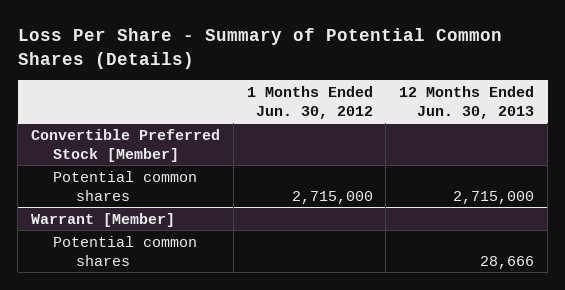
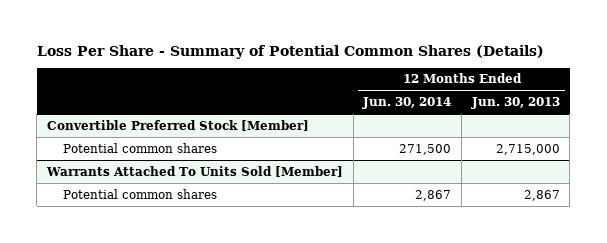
- | 1 Months Ended Jun. 30, 2012 | 12 Months Ended Jun. 30, 2013
+ | 12 Months Ended Jun. 30, 2014 | 12 Months Ended Jun. 30, 2013
- Warrant [Member]
- Potential common shares | | 28,666
+ Warrants Attached To Units Sold [Member]
+ Potential common shares | 2,867 | 2,867

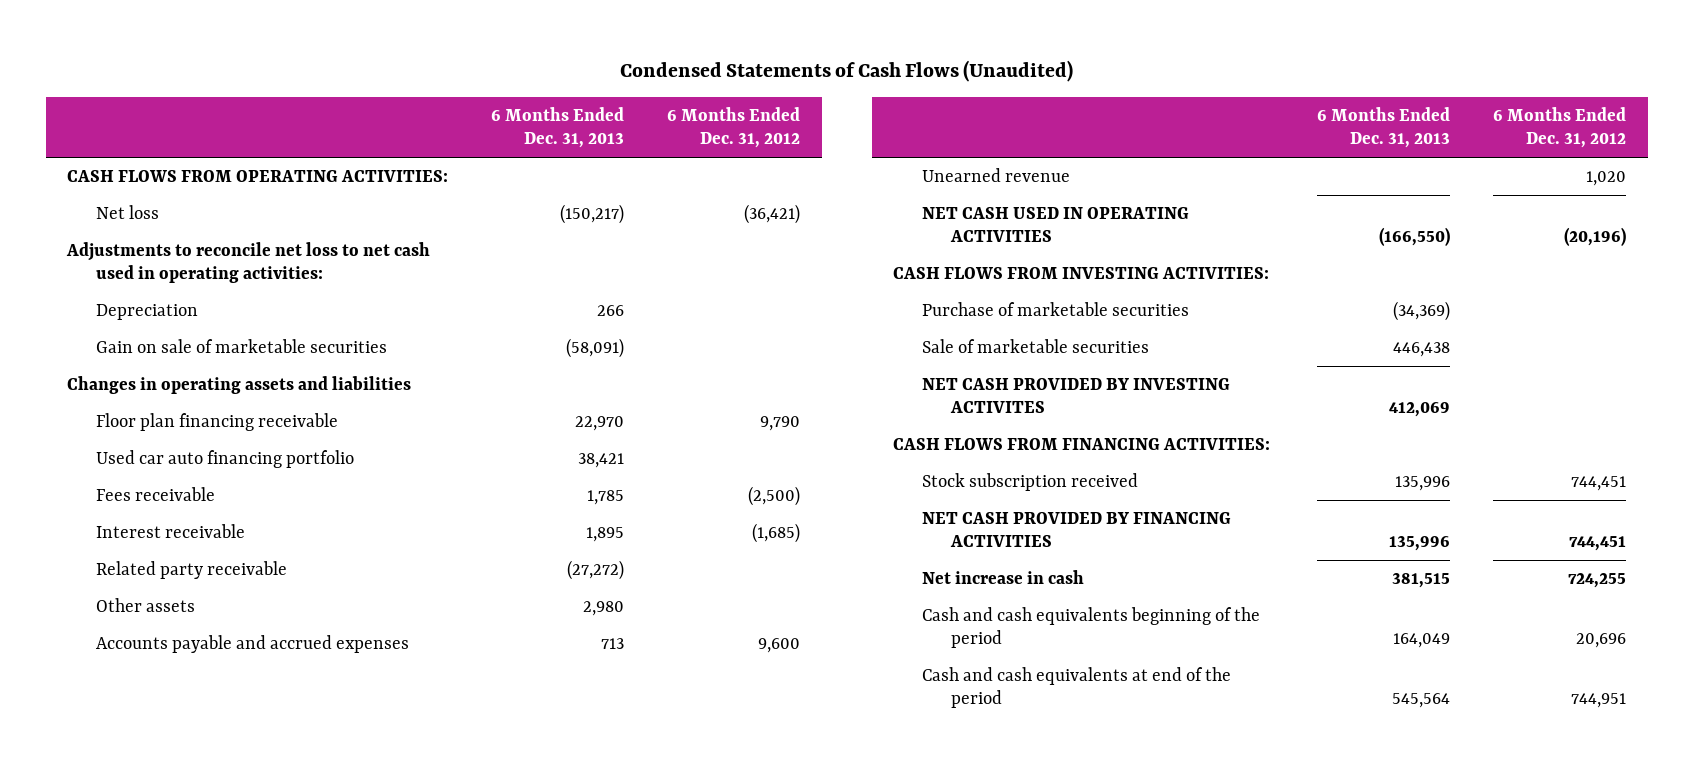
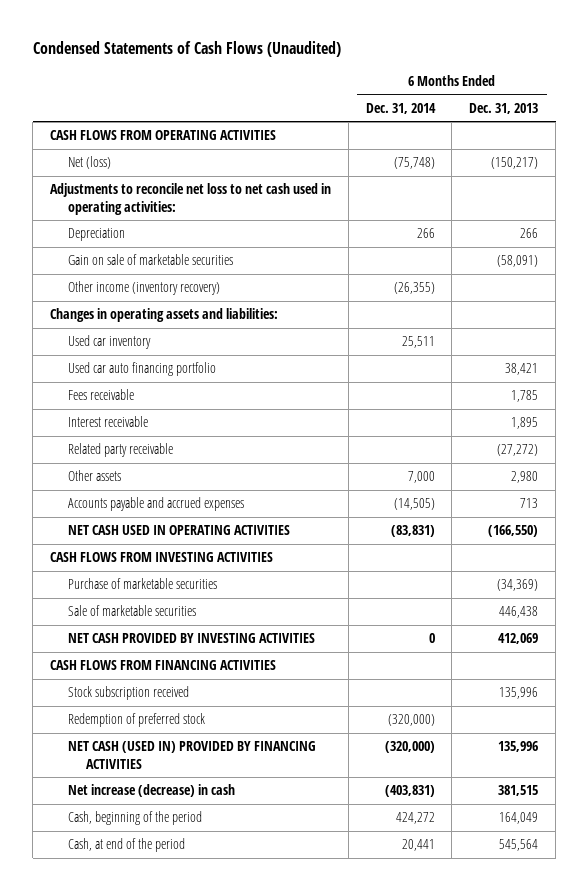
- | 6 Months Ended Dec. 31, 2013 | 6 Months Ended Dec. 31, 2012
+ | 6 Months Ended Dec. 31, 2014 | 6 Months Ended Dec. 31, 2013
- CASH FLOWS FROM OPERATING ACTIVITIES:
- Net loss | (150,217) | (36,421)
+ CASH FLOWS FROM OPERATING ACTIVITIES
+ Net (loss) | (75,748) | (150,217)
- Changes in operating assets and liabilities
- Floor plan financing receivable | 22,970 | 9,790
+ Other income (inventory recovery) | (26,355) |
+ Changes in operating assets and liabilities:
+ Used car inventory | 25,511 |
- Unearned revenue | | 1,020
- CASH FLOWS FROM INVESTING ACTIVITIES:
+ CASH FLOWS FROM INVESTING ACTIVITIES
- NET CASH PROVIDED BY INVESTING ACTIVITES | 412,069 |
- CASH FLOWS FROM FINANCING ACTIVITIES:
+ NET CASH PROVIDED BY INVESTING ACTIVITIES | 0 | 412,069
+ CASH FLOWS FROM FINANCING ACTIVITIES
- NET CASH PROVIDED BY FINANCING ACTIVITIES | 135,996 | 744,451
- Net increase in cash | 381,515 | 724,255
- Cash and cash equivalents beginning of the period | 164,049 | 20,696
- Cash and cash equivalents at end of the period | 545,564 | 744,951
+ Redemption of preferred stock | (320,000) |
+ NET CASH (USED IN) PROVIDED BY FINANCING ACTIVITIES | (320,000) | 135,996
+ Net increase (decrease) in cash | (403,831) | 381,515
+ Cash, beginning of the period | 424,272 | 164,049
+ Cash, at end of the period | 20,441 | 545,564

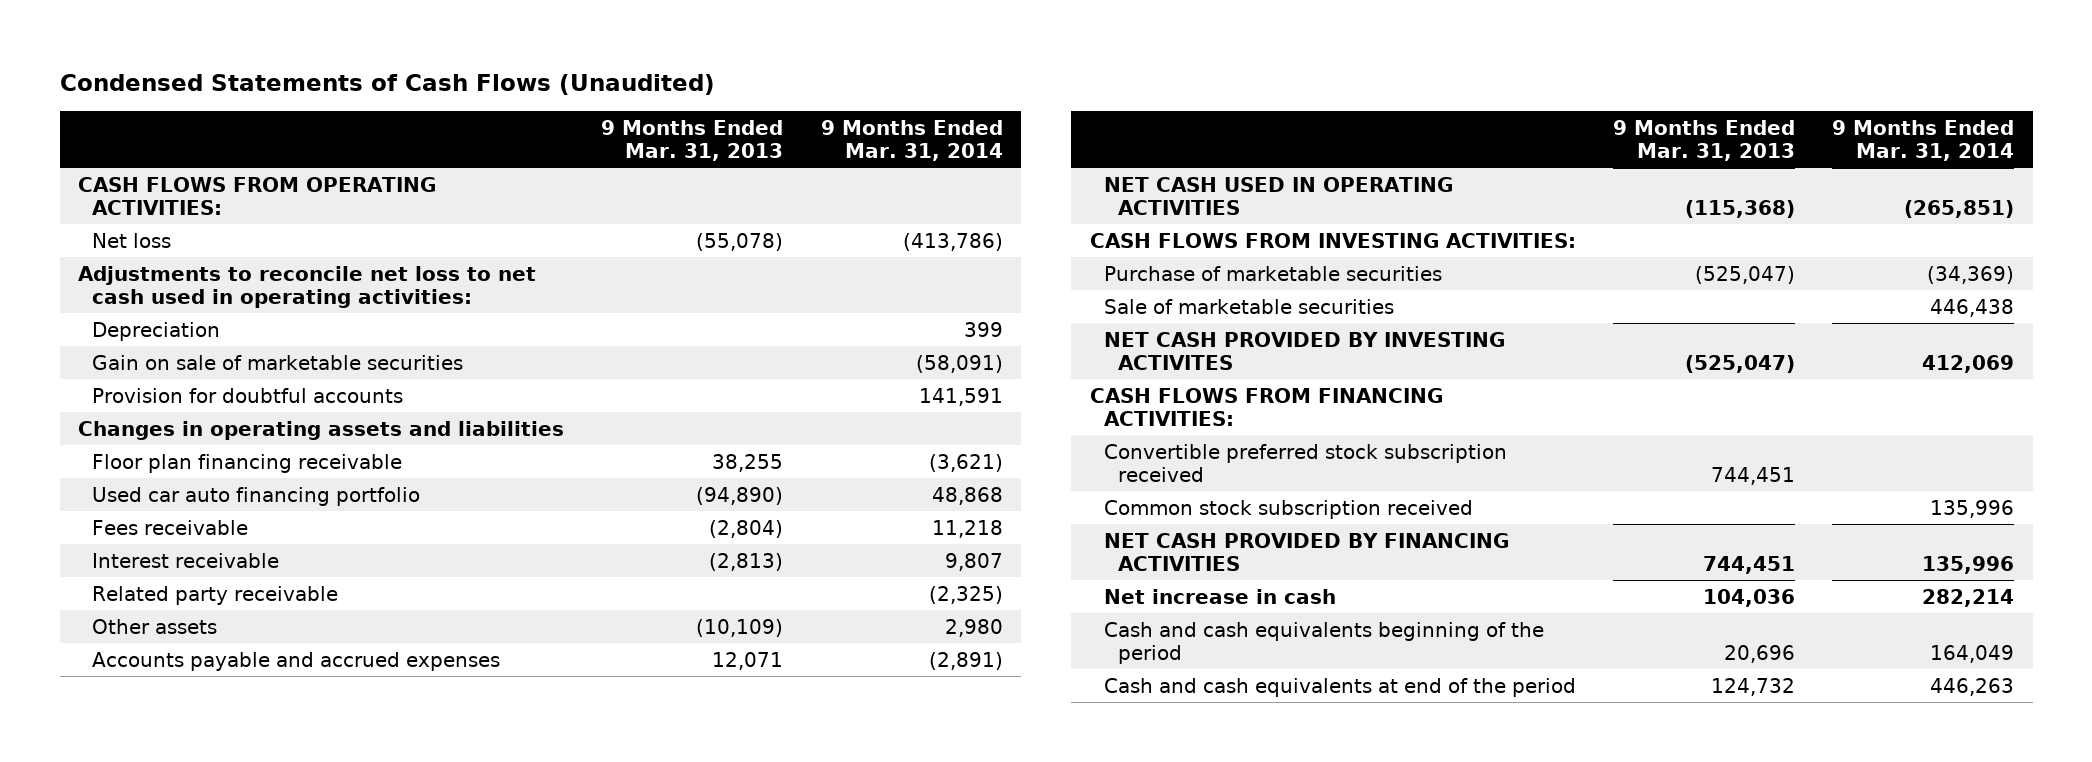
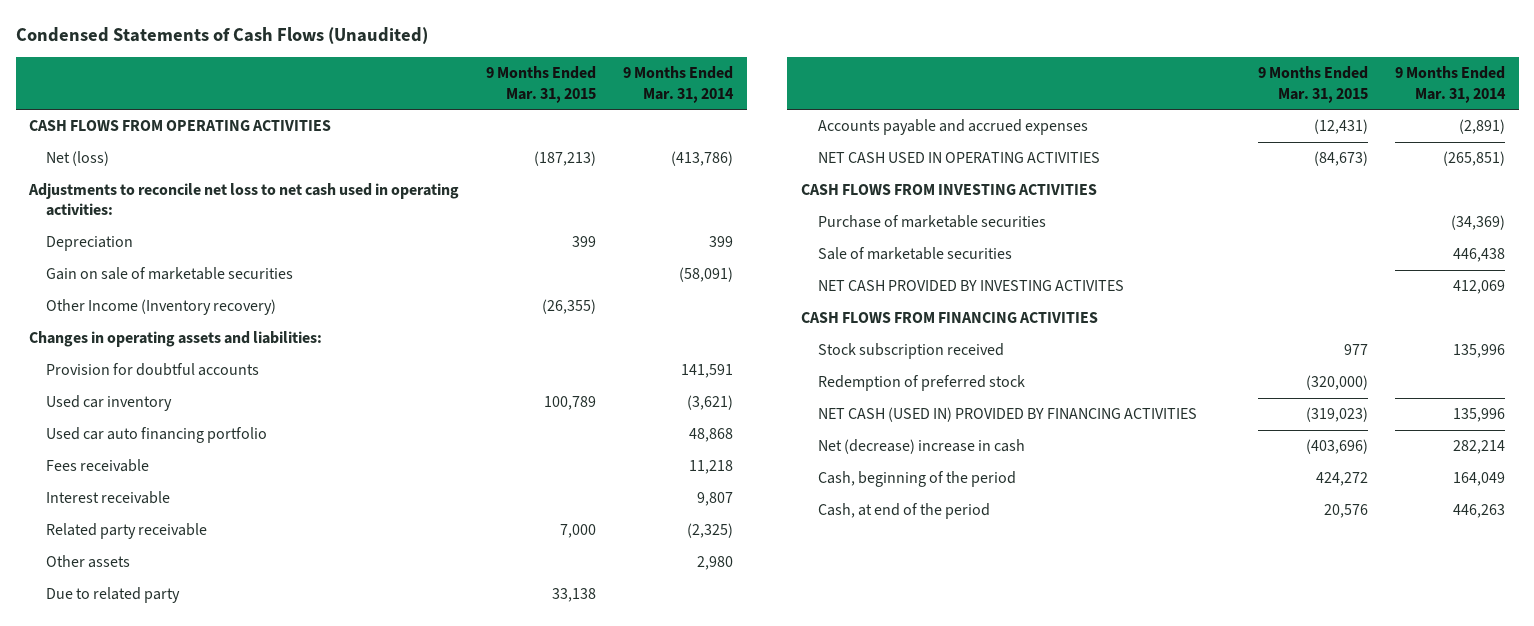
- | 9 Months Ended Mar. 31, 2013 | 9 Months Ended Mar. 31, 2014
+ | 9 Months Ended Mar. 31, 2015 | 9 Months Ended Mar. 31, 2014
- CASH FLOWS FROM OPERATING ACTIVITIES:
- Net loss | (55,078) | (413,786)
+ CASH FLOWS FROM OPERATING ACTIVITIES
+ Net (loss) | (187,213) | (413,786)
+ Other Income (Inventory recovery) | (26,355) |
+ Changes in operating assets and liabilities:
- Changes in operating assets and liabilities
- Floor plan financing receivable | 38,255 | (3,621)
+ Used car inventory | 100,789 | (3,621)
+ Due to related party | 33,138 |
- CASH FLOWS FROM INVESTING ACTIVITIES:
+ CASH FLOWS FROM INVESTING ACTIVITIES
- CASH FLOWS FROM FINANCING ACTIVITIES:
- Convertible preferred stock subscription received | 744,451 |
- Common stock subscription received | | 135,996
- NET CASH PROVIDED BY FINANCING ACTIVITIES | 744,451 | 135,996
- Net increase in cash | 104,036 | 282,214
- Cash and cash equivalents beginning of the period | 20,696 | 164,049
- Cash and cash equivalents at end of the period | 124,732 | 446,263
+ CASH FLOWS FROM FINANCING ACTIVITIES
+ Stock subscription received | 977 | 135,996
+ Redemption of preferred stock | (320,000) |
+ NET CASH (USED IN) PROVIDED BY FINANCING ACTIVITIES | (319,023) | 135,996
+ Net (decrease) increase in cash | (403,696) | 282,214
+ Cash, beginning of the period | 424,272 | 164,049
+ Cash, at end of the period | 20,576 | 446,263

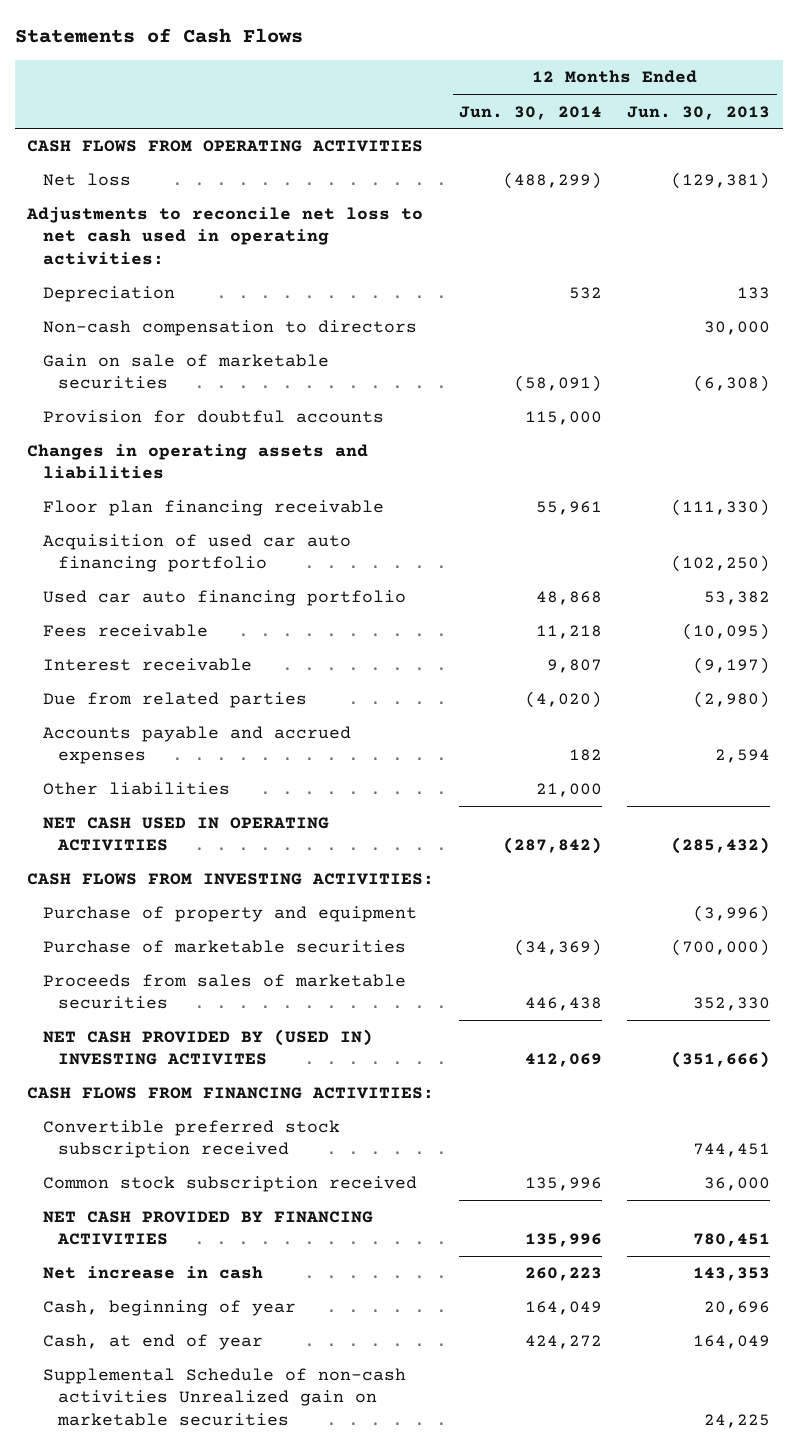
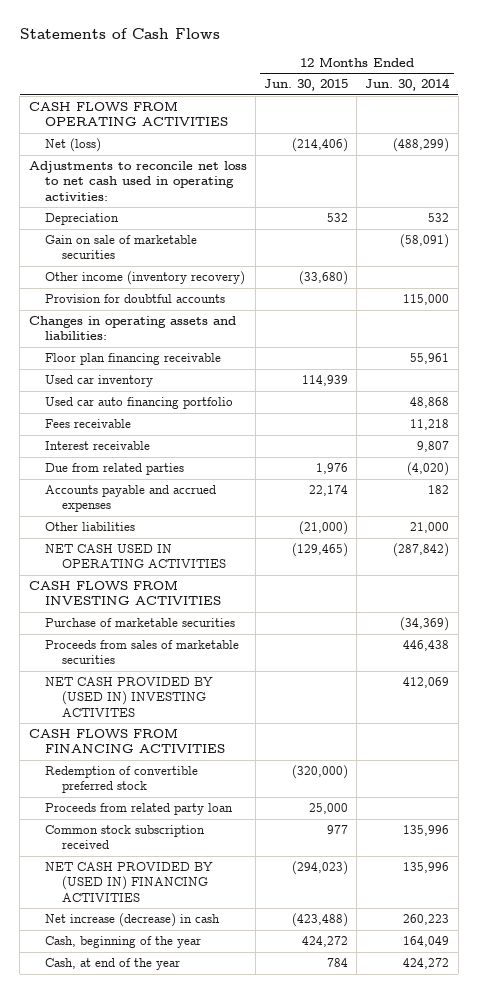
- | 12 Months Ended Jun. 30, 2014 | 12 Months Ended Jun. 30, 2013
+ | 12 Months Ended Jun. 30, 2015 | 12 Months Ended Jun. 30, 2014
- Net loss | (488,299) | (129,381)
+ Net (loss) | (214,406) | (488,299)
- Non-cash compensation to directors | | 30,000
+ Other income (inventory recovery) | (33,680) |
- Changes in operating assets and liabilities
+ Changes in operating assets and liabilities:
- Acquisition of used car auto financing portfolio | | (102,250)
+ Used car inventory | 114,939 |
- CASH FLOWS FROM INVESTING ACTIVITIES:
- Purchase of property and equipment | | (3,996)
+ CASH FLOWS FROM INVESTING ACTIVITIES
- CASH FLOWS FROM FINANCING ACTIVITIES:
- Convertible preferred stock subscription received | | 744,451
+ CASH FLOWS FROM FINANCING ACTIVITIES
+ Redemption of convertible preferred stock | (320,000) |
+ Proceeds from related party loan | 25,000 |
- NET CASH PROVIDED BY FINANCING ACTIVITIES | 135,996 | 780,451
- Net increase in cash | 260,223 | 143,353
- Cash, beginning of year | 164,049 | 20,696
- Cash, at end of year | 424,272 | 164,049
- Supplemental Schedule of non-cash activities Unrealized gain on marketable securities | | 24,225
+ NET CASH PROVIDED BY (USED IN) FINANCING ACTIVITIES | (294,023) | 135,996
+ Net increase (decrease) in cash | (423,488) | 260,223
+ Cash, beginning of the year | 424,272 | 164,049
+ Cash, at end of the year | 784 | 424,272

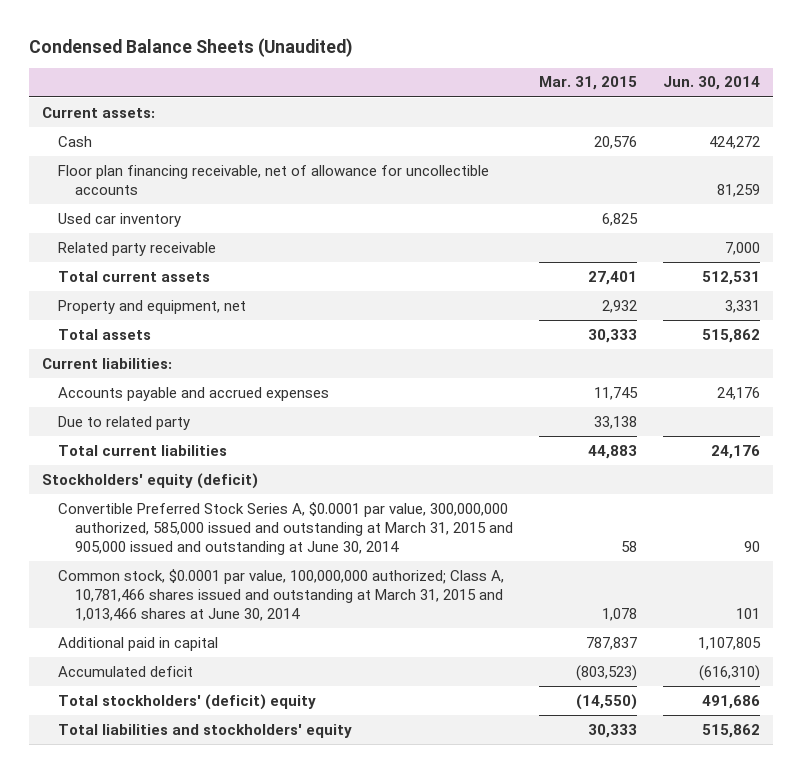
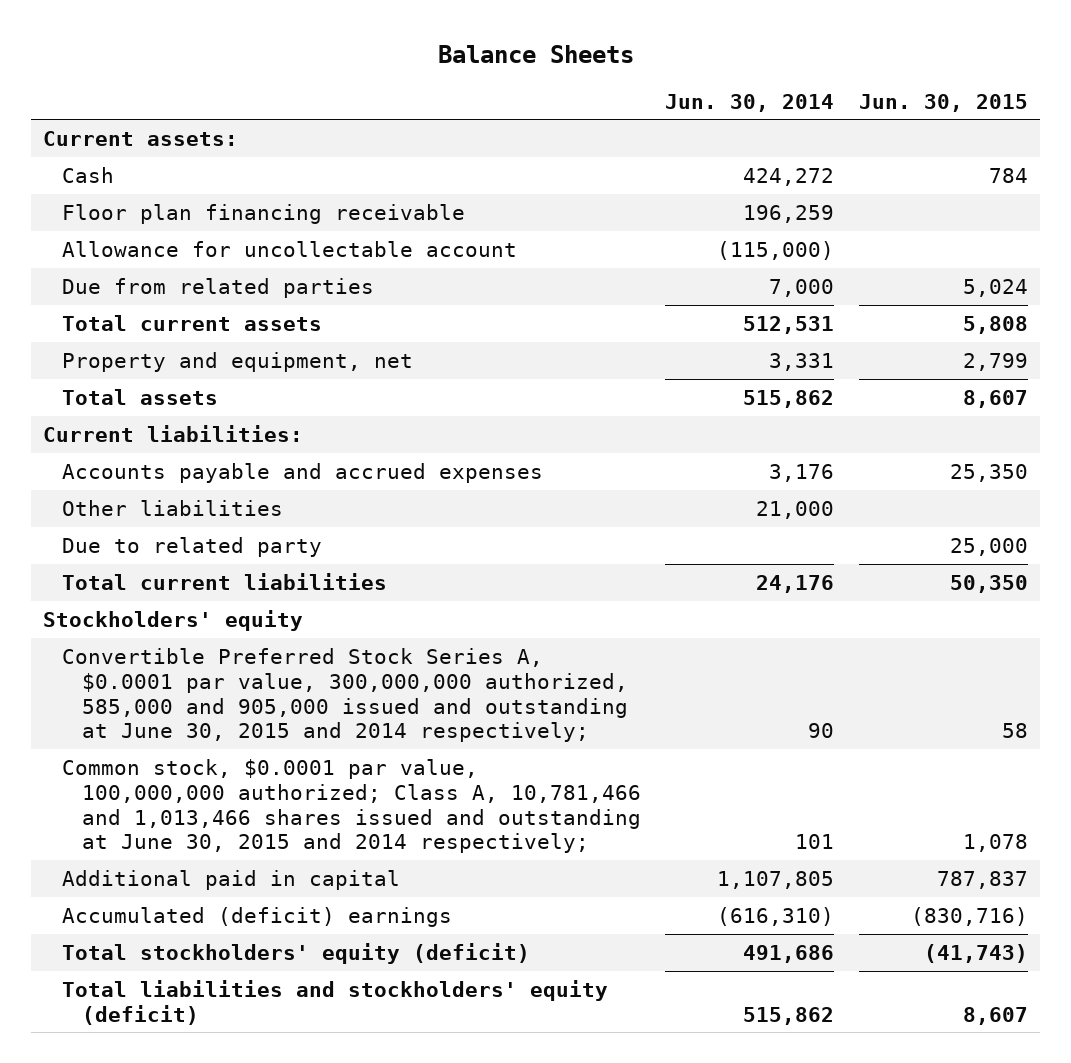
- Condensed Balance Sheets (Unaudited)
+ Balance Sheets
- | Mar. 31, 2015 | Jun. 30, 2014
+ | Jun. 30, 2014 | Jun. 30, 2015
- Floor plan financing receivable, net of allowance for uncollectible accounts | | 81,259
- Used car inventory | 6,825 |
- Related party receivable | | 7,000
+ Floor plan financing receivable | 196,259 |
+ Allowance for uncollectable account | (115,000) |
+ Due from related parties | 7,000 | 5,024
- Accounts payable and accrued expenses | 11,745 | 24,176
+ Accounts payable and accrued expenses | 3,176 | 25,350
+ Other liabilities | 21,000 |
- Stockholders' equity (deficit)
- Convertible Preferred Stock Series A, $0.0001 par value, 300,000,000 authorized, 585,000 issued and outstanding at March 31, 2015 and 905,000 issued and outstanding at June 30, 2014 | 58 | 90
- Common stock, $0.0001 par value, 100,000,000 authorized; Class A, 10,781,466 shares issued and outstanding at March 31, 2015 and 1,013,466 shares at June 30, 2014 | 1,078 | 101
+ Stockholders' equity
+ Convertible Preferred Stock Series A, $0.0001 par value, 300,000,000 authorized, 585,000 and 905,000 issued and outstanding at June 30, 2015 and 2014 respectively; | 90 | 58
+ Common stock, $0.0001 par value, 100,000,000 authorized; Class A, 10,781,466 and 1,013,466 shares issued and outstanding at June 30, 2015 and 2014 respectively; | 101 | 1,078
- Accumulated deficit | (803,523) | (616,310)
- Total stockholders' (deficit) equity | (14,550) | 491,686
- Total liabilities and stockholders' equity | 30,333 | 515,862
+ Accumulated (deficit) earnings | (616,310) | (830,716)
+ Total stockholders' equity (deficit) | 491,686 | (41,743)
+ Total liabilities and stockholders' equity (deficit) | 515,862 | 8,607

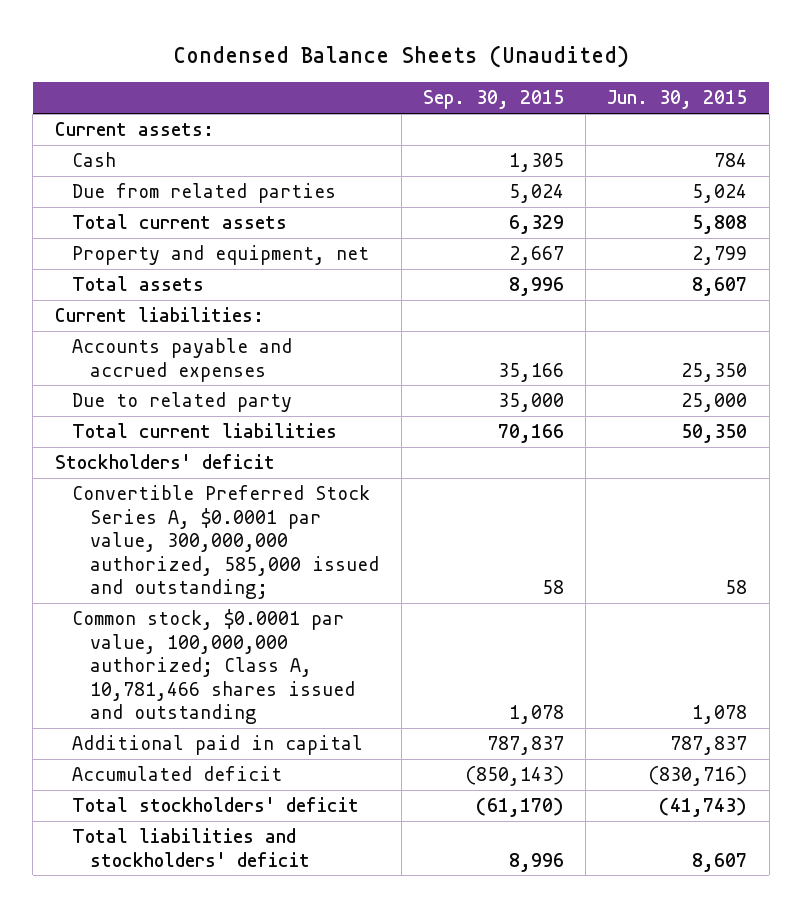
- Balance Sheets
+ Condensed Balance Sheets (Unaudited)
- | Jun. 30, 2014 | Jun. 30, 2015
+ | Sep. 30, 2015 | Jun. 30, 2015
- Floor plan financing receivable | 196,259 |
- Allowance for uncollectable account | (115,000) |
- Other liabilities | 21,000 |
- Stockholders' equity
- Convertible Preferred Stock Series A, $0.0001 par value, 300,000,000 authorized, 585,000 and 905,000 issued and outstanding at June 30, 2015 and 2014 respectively; | 90 | 58
- Common stock, $0.0001 par value, 100,000,000 authorized; Class A, 10,781,466 and 1,013,466 shares issued and outstanding at June 30, 2015 and 2014 respectively; | 101 | 1,078
+ Stockholders' deficit
+ Convertible Preferred Stock Series A, $0.0001 par value, 300,000,000 authorized, 585,000 issued and outstanding; | 58 | 58
+ Common stock, $0.0001 par value, 100,000,000 authorized; Class A, 10,781,466 shares issued and outstanding | 1,078 | 1,078
- Accumulated (deficit) earnings | (616,310) | (830,716)
- Total stockholders' equity (deficit) | 491,686 | (41,743)
- Total liabilities and stockholders' equity (deficit) | 515,862 | 8,607
+ Accumulated deficit | (850,143) | (830,716)
+ Total stockholders' deficit | (61,170) | (41,743)
+ Total liabilities and stockholders' deficit | 8,996 | 8,607

